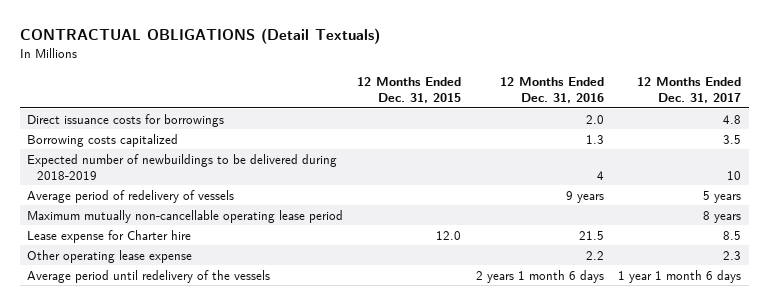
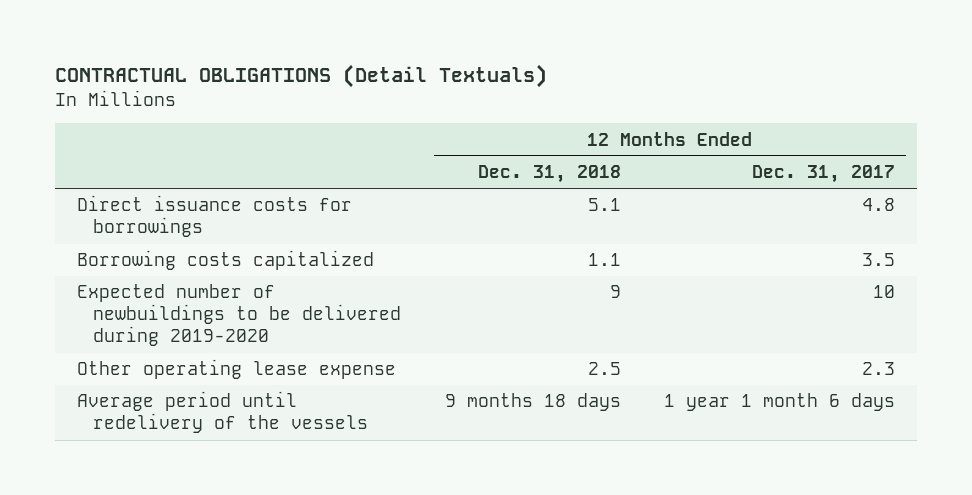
- | 12 Months Ended Dec. 31, 2015 | 12 Months Ended Dec. 31, 2016 | 12 Months Ended Dec. 31, 2017
+ | 12 Months Ended Dec. 31, 2018 | 12 Months Ended Dec. 31, 2017
- Expected number of newbuildings to be delivered during 2018-2019 | | 4 | 10
- Average period of redelivery of vessels | | 9 years | 5 years
- Maximum mutually non-cancellable operating lease period | | | 8 years
- Lease expense for Charter hire | 12.0 | 21.5 | 8.5
+ Expected number of newbuildings to be delivered during 2019-2020 | 9 | 10

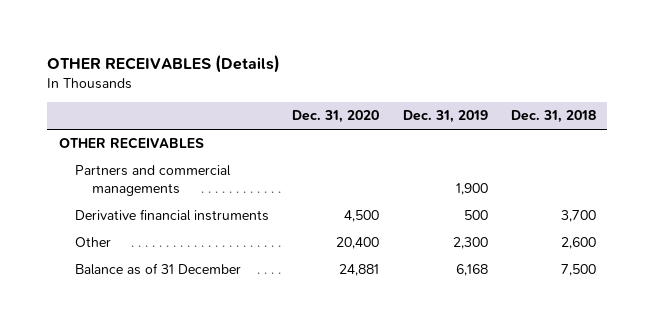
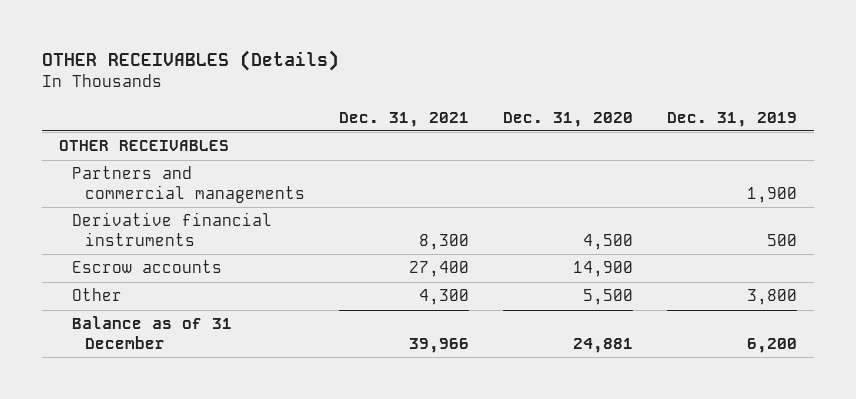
- | Dec. 31, 2020 | Dec. 31, 2019 | Dec. 31, 2018
+ | Dec. 31, 2021 | Dec. 31, 2020 | Dec. 31, 2019
- Other | 20,400 | 2,300 | 2,600
- Balance as of 31 December | 24,881 | 6,168 | 7,500
+ Escrow accounts | 27,400 | 14,900 |
+ Other | 4,300 | 5,500 | 3,800
+ Balance as of 31 December | 39,966 | 24,881 | 6,200

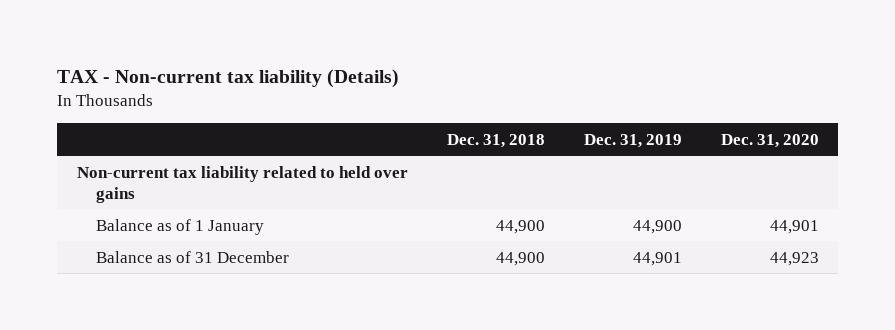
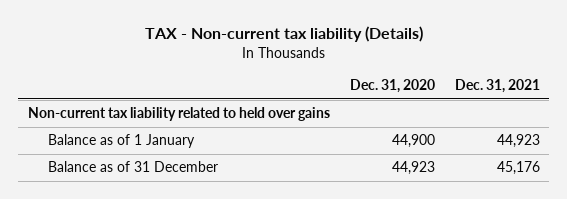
- | Dec. 31, 2018 | Dec. 31, 2019 | Dec. 31, 2020
+ | Dec. 31, 2020 | Dec. 31, 2021
- Balance as of 1 January | 44,900 | 44,900 | 44,901
+ Balance as of 1 January | 44,900 | 44,923

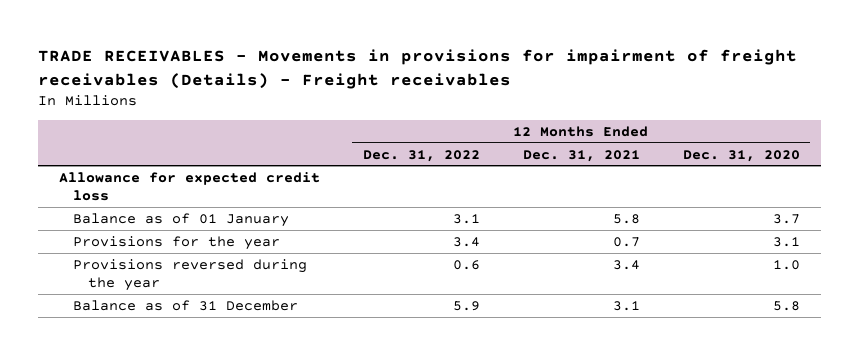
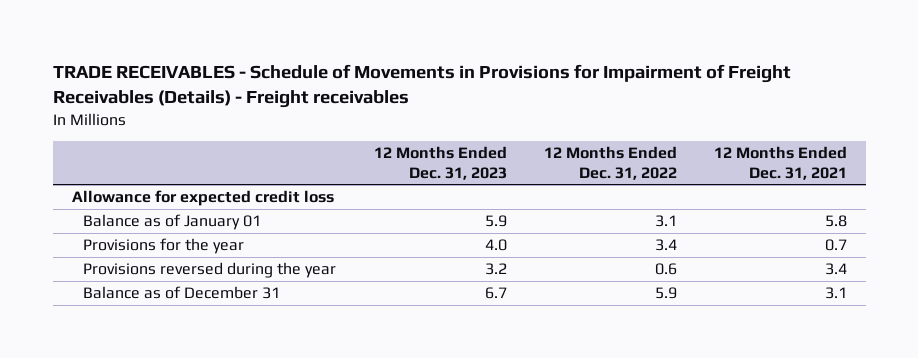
- TRADE RECEIVABLES - Movements in provisions for impairment of freight receivables (Details) - Freight receivables
+ TRADE RECEIVABLES - Schedule of Movements in Provisions for Impairment of Freight Receivables (Details) - Freight receivables
- | 12 Months Ended Dec. 31, 2022 | 12 Months Ended Dec. 31, 2021 | 12 Months Ended Dec. 31, 2020
+ | 12 Months Ended Dec. 31, 2023 | 12 Months Ended Dec. 31, 2022 | 12 Months Ended Dec. 31, 2021
- Balance as of 01 January | 3.1 | 5.8 | 3.7
+ Balance as of January 01 | 5.9 | 3.1 | 5.8
- Balance as of 31 December | 5.9 | 3.1 | 5.8
+ Balance as of December 31 | 6.7 | 5.9 | 3.1

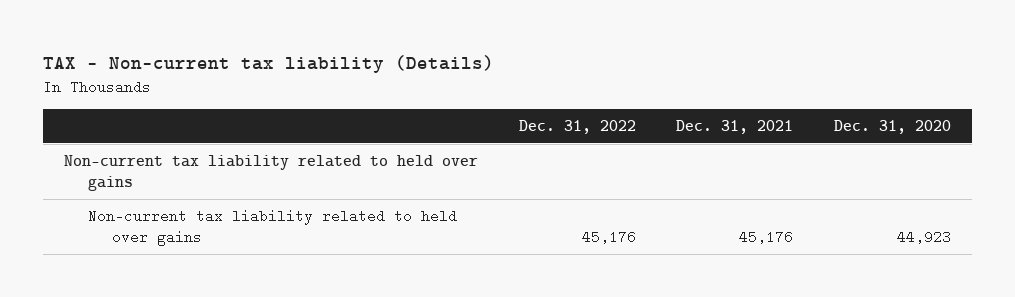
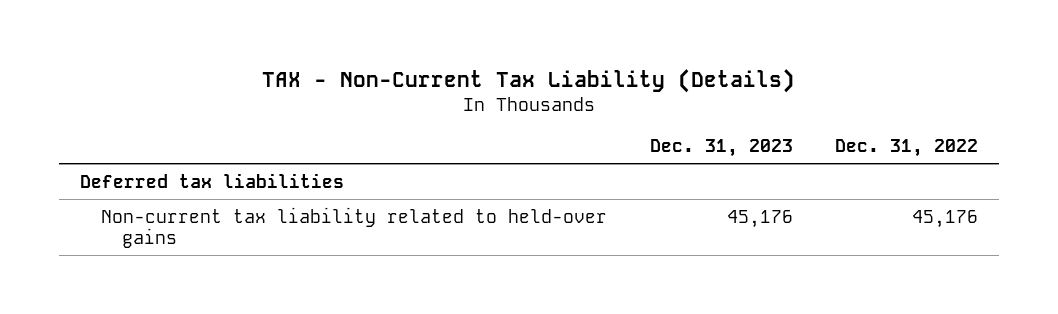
- TAX - Non-current tax liability (Details)
+ TAX - Non-Current Tax Liability (Details)
- | Dec. 31, 2022 | Dec. 31, 2021 | Dec. 31, 2020
+ | Dec. 31, 2023 | Dec. 31, 2022
- Non-current tax liability related to held over gains
- Non-current tax liability related to held over gains | 45,176 | 45,176 | 44,923
+ Deferred tax liabilities
+ Non-current tax liability related to held-over gains | 45,176 | 45,176

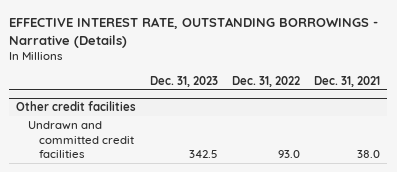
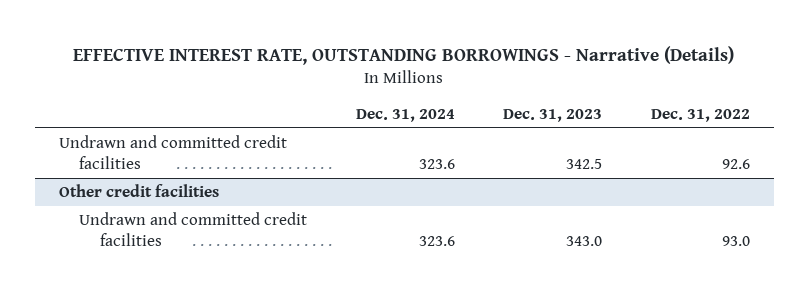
- | Dec. 31, 2023 | Dec. 31, 2022 | Dec. 31, 2021
+ | Dec. 31, 2024 | Dec. 31, 2023 | Dec. 31, 2022
+ Undrawn and committed credit facilities | 323.6 | 342.5 | 92.6
@ Other credit facilities
- Undrawn and committed credit facilities | 342.5 | 93.0 | 38.0
+ Undrawn and committed credit facilities | 323.6 | 343.0 | 93.0

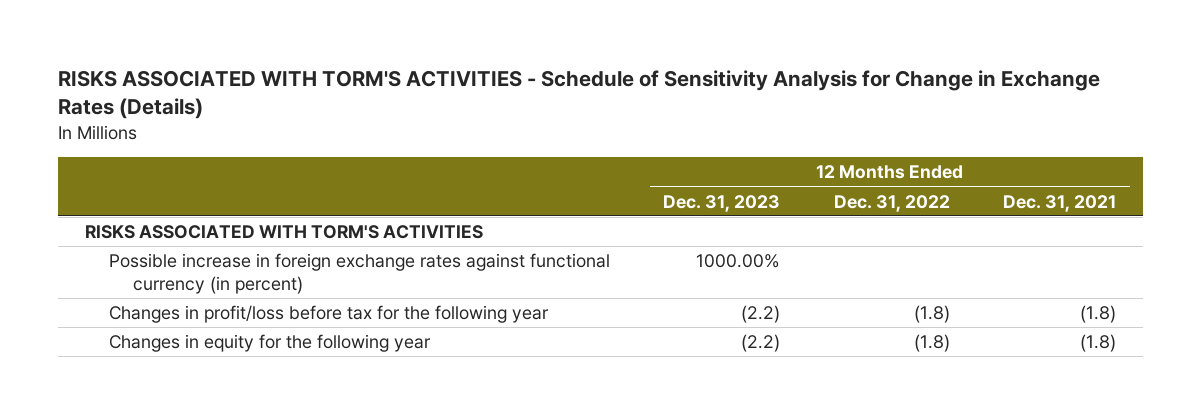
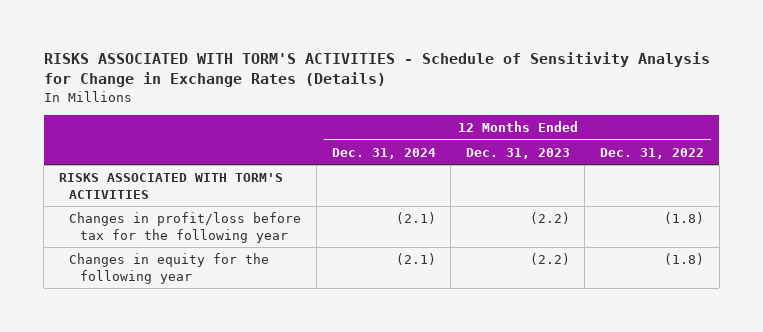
- | 12 Months Ended Dec. 31, 2023 | 12 Months Ended Dec. 31, 2022 | 12 Months Ended Dec. 31, 2021
+ | 12 Months Ended Dec. 31, 2024 | 12 Months Ended Dec. 31, 2023 | 12 Months Ended Dec. 31, 2022
- Possible increase in foreign exchange rates against functional currency (in percent) | 1000.00% | |

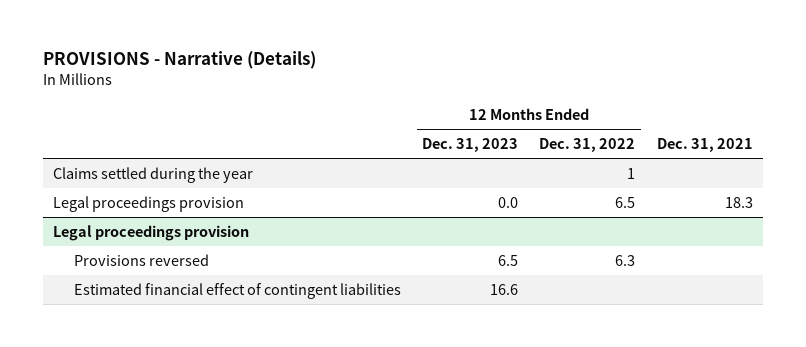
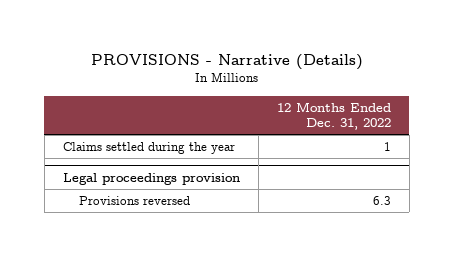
- | 12 Months Ended Dec. 31, 2023 | 12 Months Ended Dec. 31, 2022 | Dec. 31, 2021
+ | 12 Months Ended Dec. 31, 2022
- Legal proceedings provision | 0.0 | 6.5 | 18.3
@ Legal proceedings provision
- Estimated financial effect of contingent liabilities | 16.6 | |

